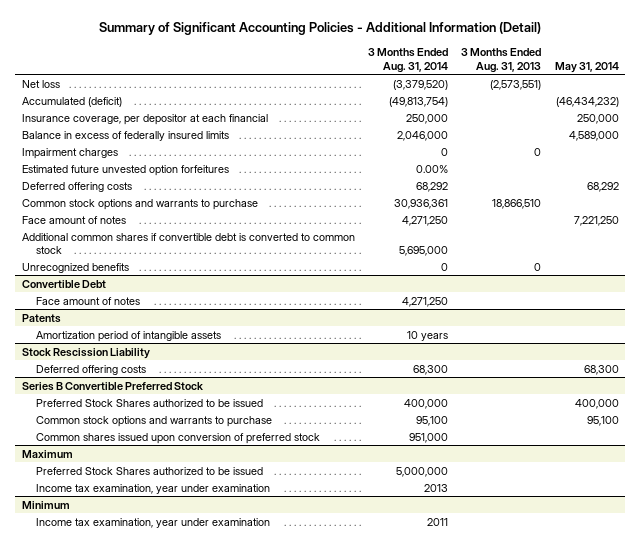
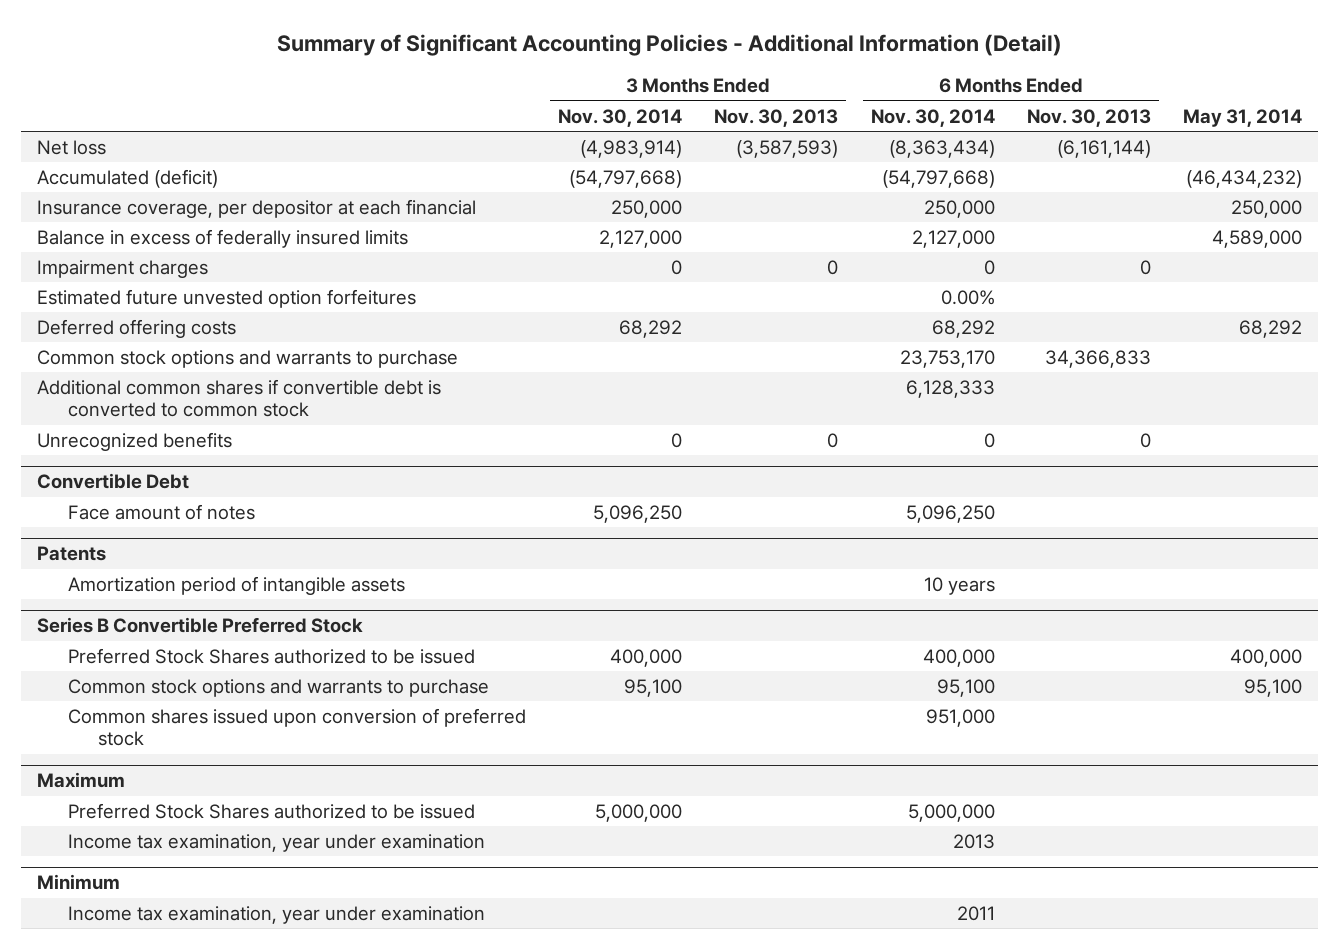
- | 3 Months Ended Aug. 31, 2014 | 3 Months Ended Aug. 31, 2013 | May 31, 2014
+ | 3 Months Ended Nov. 30, 2014 | 3 Months Ended Nov. 30, 2013 | 6 Months Ended Nov. 30, 2014 | 6 Months Ended Nov. 30, 2013 | May 31, 2014
- Face amount of notes | 4,271,250 | | 7,221,250
- Stock Rescission Liability
- Deferred offering costs | 68,300 | | 68,300

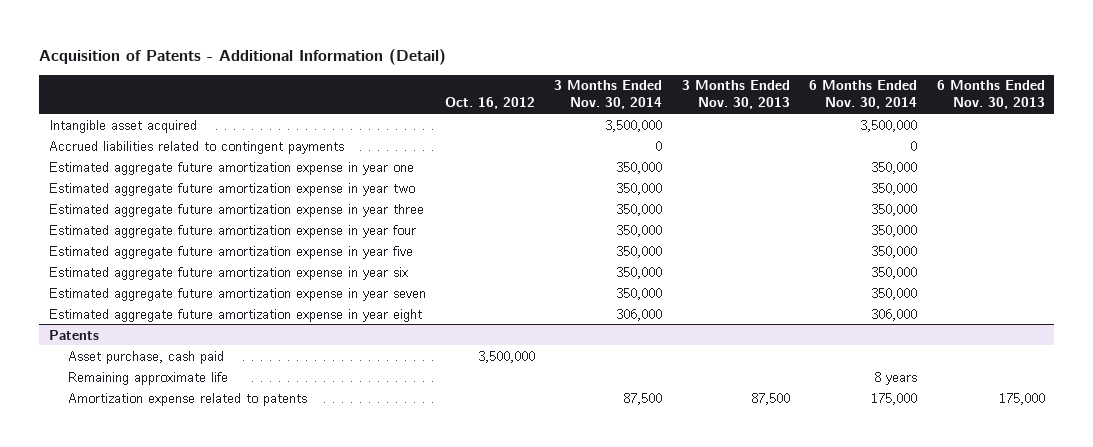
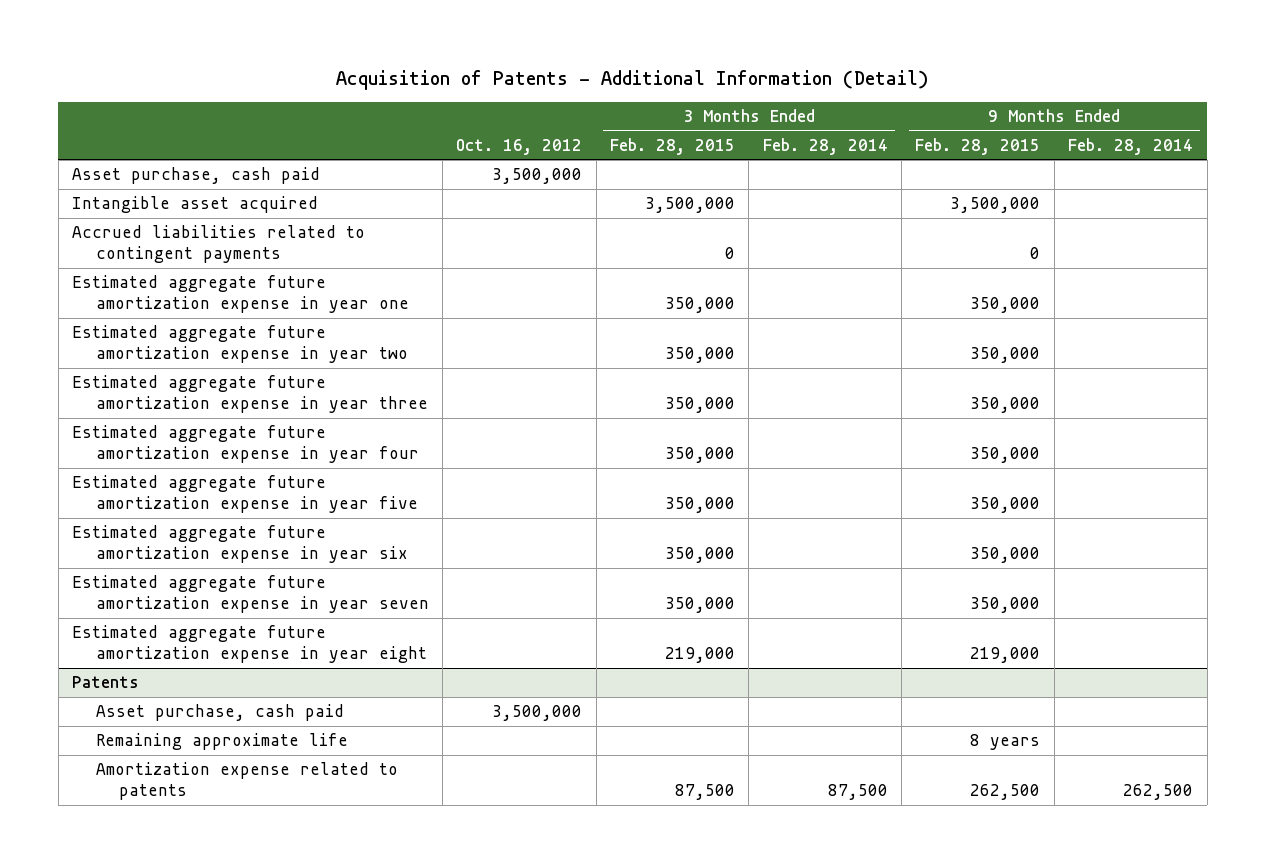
- | Oct. 16, 2012 | 3 Months Ended Nov. 30, 2014 | 3 Months Ended Nov. 30, 2013 | 6 Months Ended Nov. 30, 2014 | 6 Months Ended Nov. 30, 2013
+ | Oct. 16, 2012 | 3 Months Ended Feb. 28, 2015 | 3 Months Ended Feb. 28, 2014 | 9 Months Ended Feb. 28, 2015 | 9 Months Ended Feb. 28, 2014
+ Asset purchase, cash paid | 3,500,000 | | | |

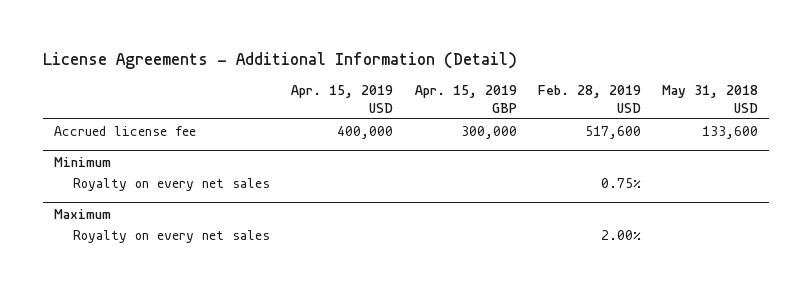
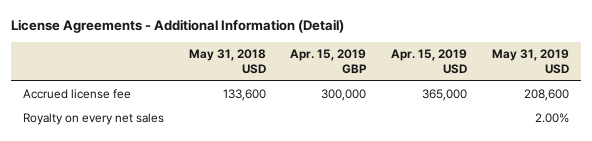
- | Apr. 15, 2019 USD | Apr. 15, 2019 GBP | Feb. 28, 2019 USD | May 31, 2018 USD
+ | May 31, 2018 USD | Apr. 15, 2019 GBP | Apr. 15, 2019 USD | May 31, 2019 USD
- Accrued license fee | 400,000 | 300,000 | 517,600 | 133,600
- Minimum
- Royalty on every net sales | | | 0.75% |
- Maximum
- Royalty on every net sales | | | 2.00% |
+ Accrued license fee | 133,600 | 300,000 | 365,000 | 208,600
+ Royalty on every net sales | | | | 2.00%

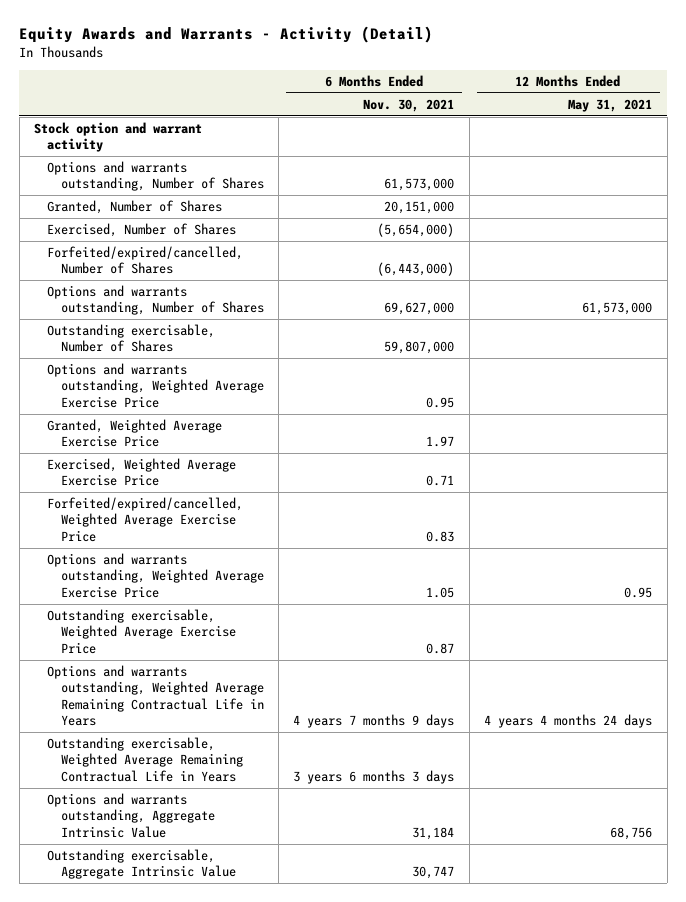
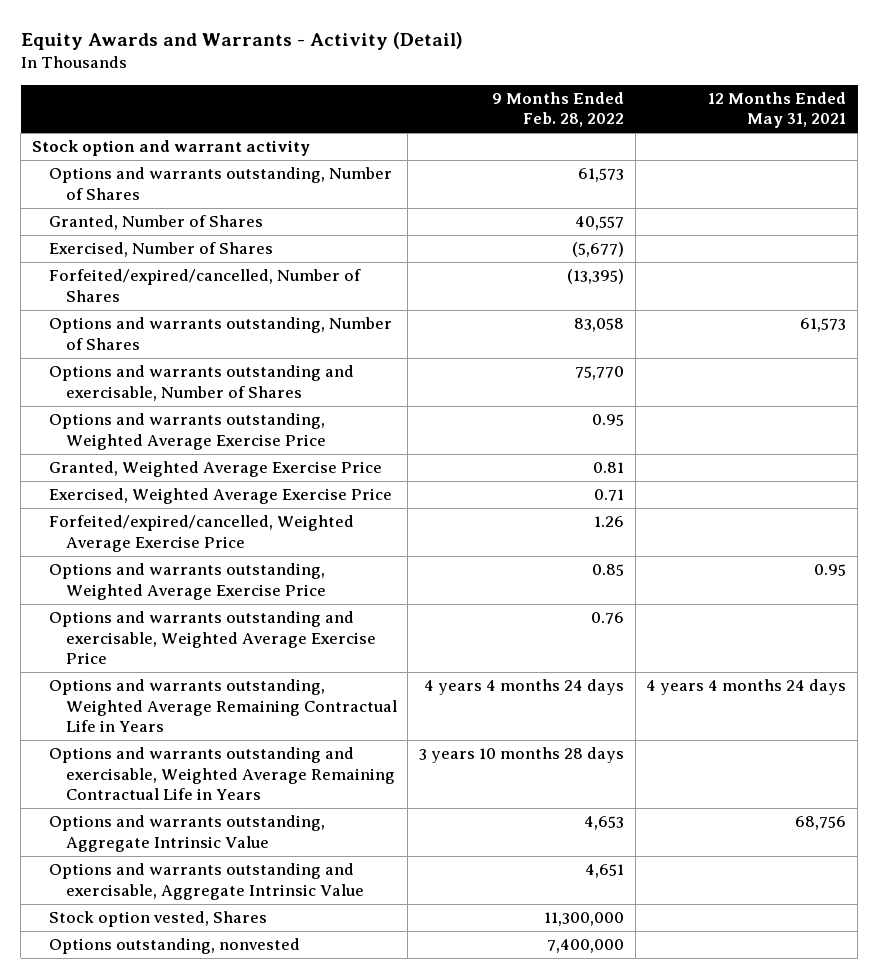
- | 6 Months Ended Nov. 30, 2021 | 12 Months Ended May 31, 2021
+ | 9 Months Ended Feb. 28, 2022 | 12 Months Ended May 31, 2021
- Options and warrants outstanding, Number of Shares | 69,627,000 | 61,573,000
- Outstanding exercisable, Number of Shares | 59,807,000 |
+ Options and warrants outstanding, Number of Shares | 83,058 | 61,573
+ Options and warrants outstanding and exercisable, Number of Shares | 75,770 |
- Outstanding exercisable, Weighted Average Exercise Price | 0.87 |
+ Options and warrants outstanding and exercisable, Weighted Average Exercise Price | 0.76 |
- Outstanding exercisable, Weighted Average Remaining Contractual Life in Years | 3 years 6 months 3 days |
+ Options and warrants outstanding and exercisable, Weighted Average Remaining Contractual Life in Years | 3 years 10 months 28 days |
- Outstanding exercisable, Aggregate Intrinsic Value | 30,747 |
+ Options and warrants outstanding and exercisable, Aggregate Intrinsic Value | 4,651 |
+ Stock option vested, Shares | 11,300,000 |
+ Options outstanding, nonvested | 7,400,000 |

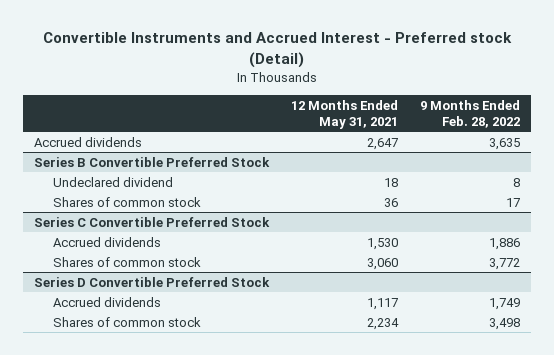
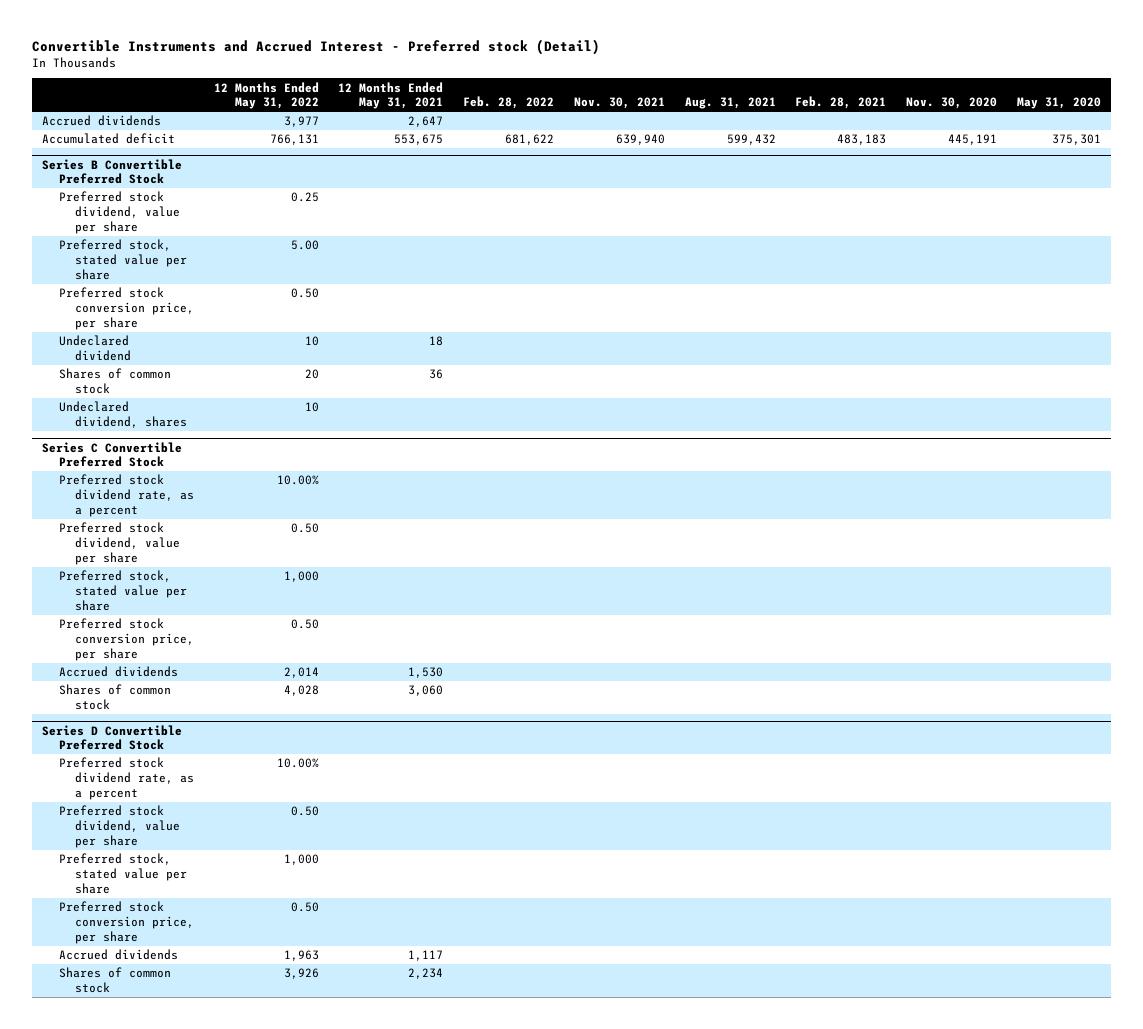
- | 12 Months Ended May 31, 2021 | 9 Months Ended Feb. 28, 2022
+ | 12 Months Ended May 31, 2022 | 12 Months Ended May 31, 2021 | Feb. 28, 2022 | Nov. 30, 2021 | Aug. 31, 2021 | Feb. 28, 2021 | Nov. 30, 2020 | May 31, 2020
+ Accumulated deficit | 766,131 | 553,675 | 681,622 | 639,940 | 599,432 | 483,183 | 445,191 | 375,301
@ Series B Convertible Preferred Stock
+ Preferred stock dividend, value per share | 0.25 | | | | | | |
+ Preferred stock, stated value per share | 5.00 | | | | | | |
+ Preferred stock conversion price, per share | 0.50 | | | | | | |
+ Undeclared dividend, shares | 10 | | | | | | |
@ Series C Convertible Preferred Stock
+ Preferred stock dividend rate, as a percent | 10.00% | | | | | | |
+ Preferred stock dividend, value per share | 0.50 | | | | | | |
+ Preferred stock, stated value per share | 1,000 | | | | | | |
+ Preferred stock conversion price, per share | 0.50 | | | | | | |
@ Series D Convertible Preferred Stock
+ Preferred stock dividend rate, as a percent | 10.00% | | | | | | |
+ Preferred stock dividend, value per share | 0.50 | | | | | | |
+ Preferred stock, stated value per share | 1,000 | | | | | | |
+ Preferred stock conversion price, per share | 0.50 | | | | | | |

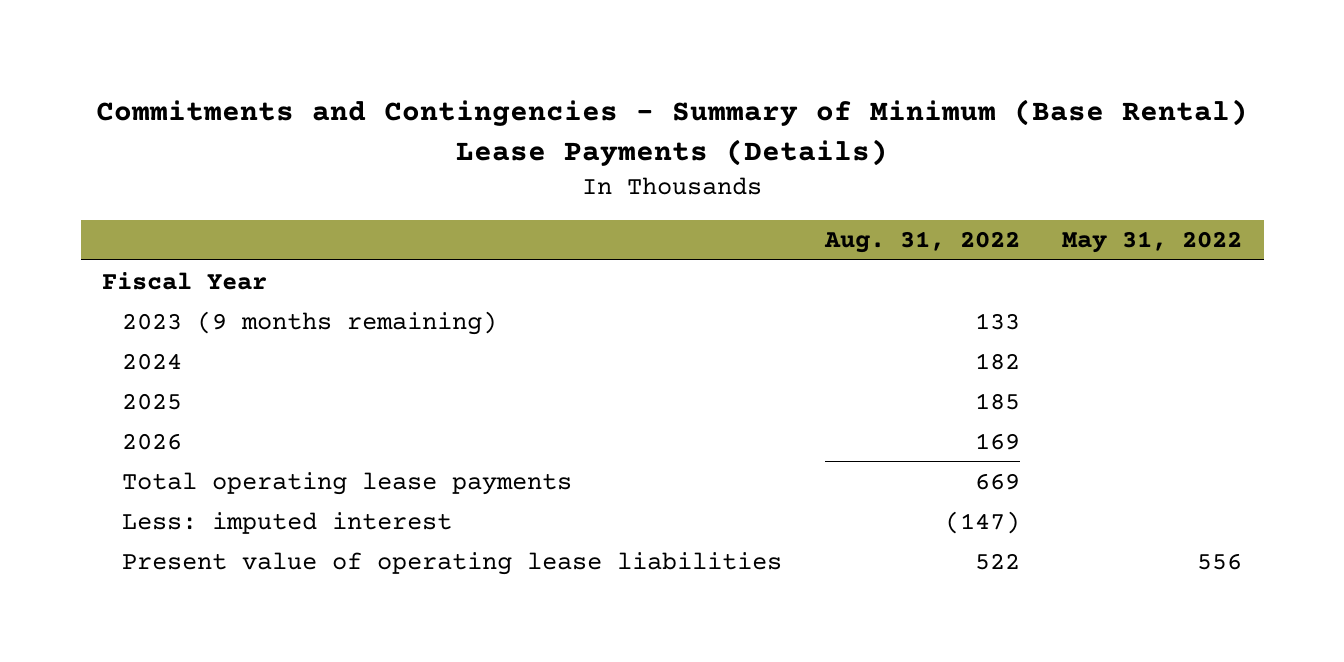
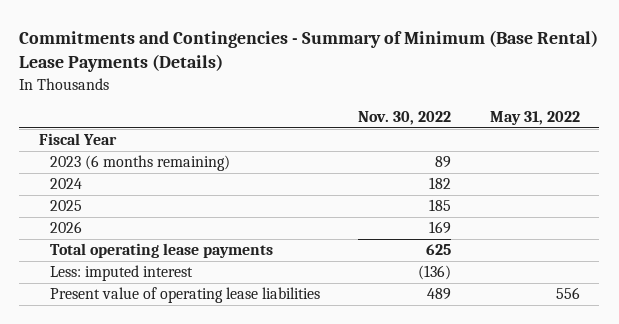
- | Aug. 31, 2022 | May 31, 2022
+ | Nov. 30, 2022 | May 31, 2022
- 2023 (9 months remaining) | 133 |
+ 2023 (6 months remaining) | 89 |

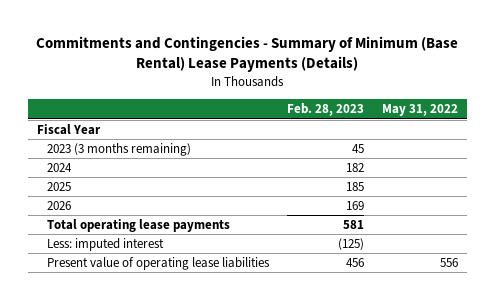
- | Nov. 30, 2022 | May 31, 2022
+ | Feb. 28, 2023 | May 31, 2022
- 2023 (6 months remaining) | 89 |
+ 2023 (3 months remaining) | 45 |

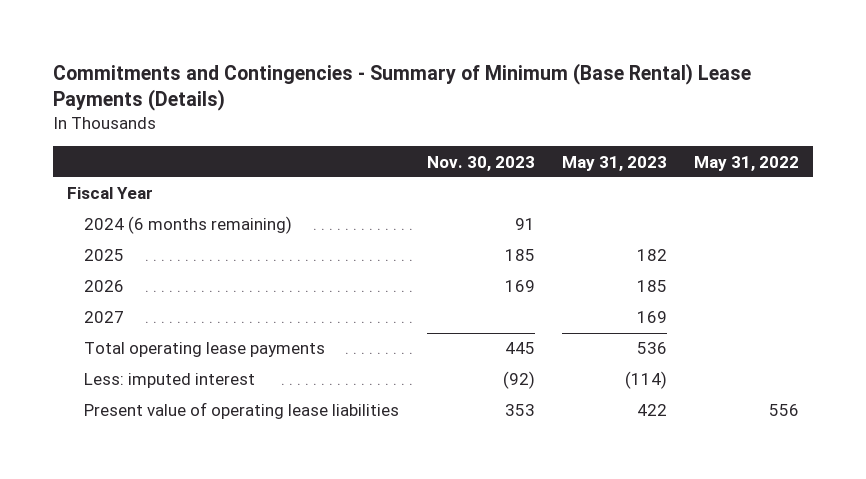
- | Feb. 28, 2023 | May 31, 2022
+ | Nov. 30, 2023 | May 31, 2023 | May 31, 2022
- 2023 (3 months remaining) | 45 |
- 2024 | 182 |
+ 2024 (6 months remaining) | 91 | |
+ 2027 | | 169 |

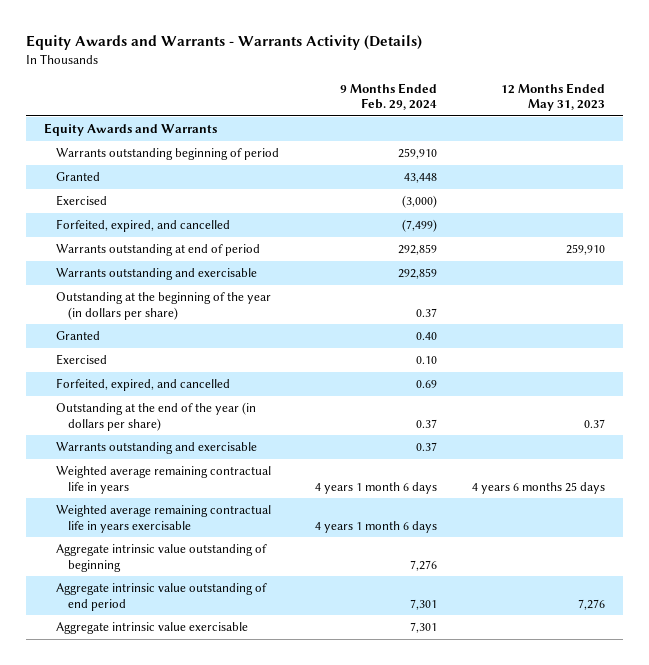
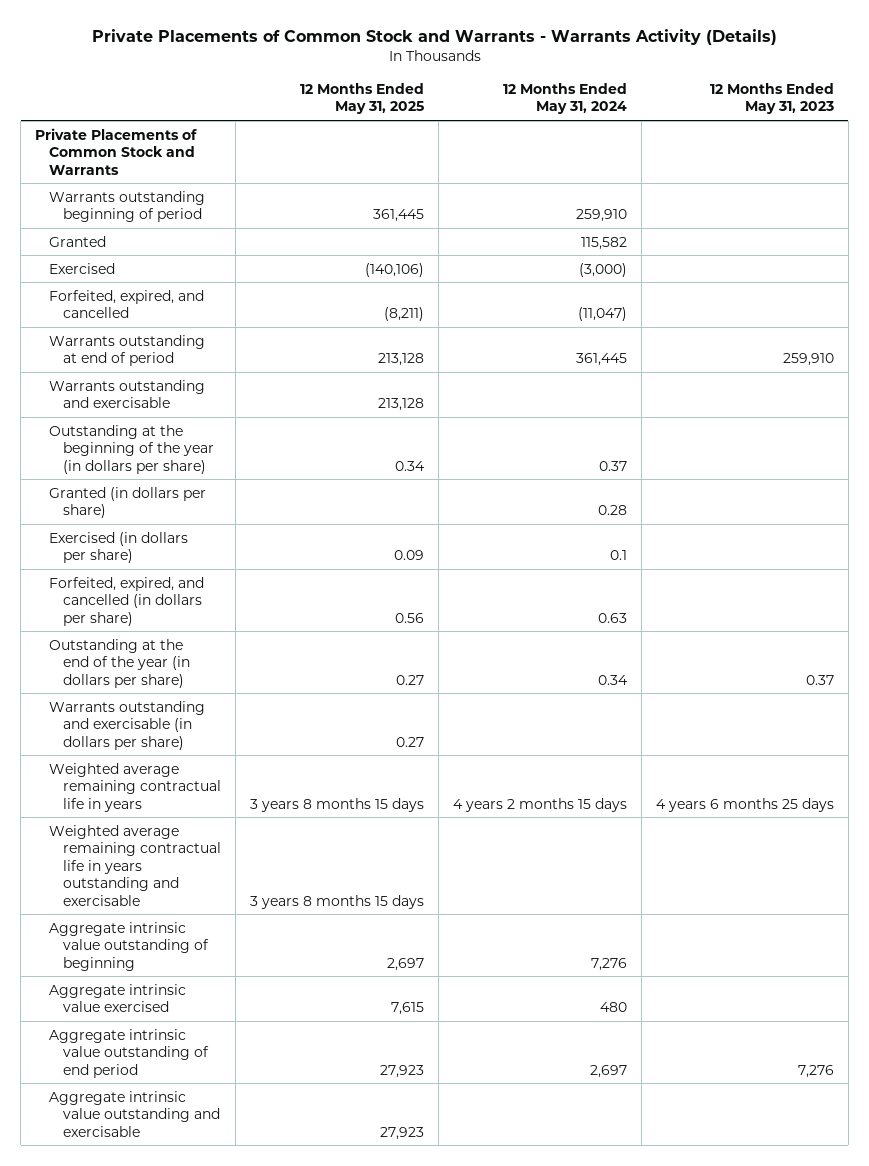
- Equity Awards and Warrants - Warrants Activity (Details)
+ Private Placements of Common Stock and Warrants - Warrants Activity (Details)
- | 9 Months Ended Feb. 29, 2024 | 12 Months Ended May 31, 2023
+ | 12 Months Ended May 31, 2025 | 12 Months Ended May 31, 2024 | 12 Months Ended May 31, 2023
- Equity Awards and Warrants
+ Private Placements of Common Stock and Warrants
- Granted | 0.40 |
- Exercised | 0.10 |
- Forfeited, expired, and cancelled | 0.69 |
+ Granted (in dollars per share) | | 0.28 |
+ Exercised (in dollars per share) | 0.09 | 0.1 |
+ Forfeited, expired, and cancelled (in dollars per share) | 0.56 | 0.63 |
- Warrants outstanding and exercisable | 0.37 |
+ Warrants outstanding and exercisable (in dollars per share) | 0.27 | |
- Weighted average remaining contractual life in years exercisable | 4 years 1 month 6 days |
+ Weighted average remaining contractual life in years outstanding and exercisable | 3 years 8 months 15 days | |
+ Aggregate intrinsic value exercised | 7,615 | 480 |
- Aggregate intrinsic value exercisable | 7,301 |
+ Aggregate intrinsic value outstanding and exercisable | 27,923 | |

